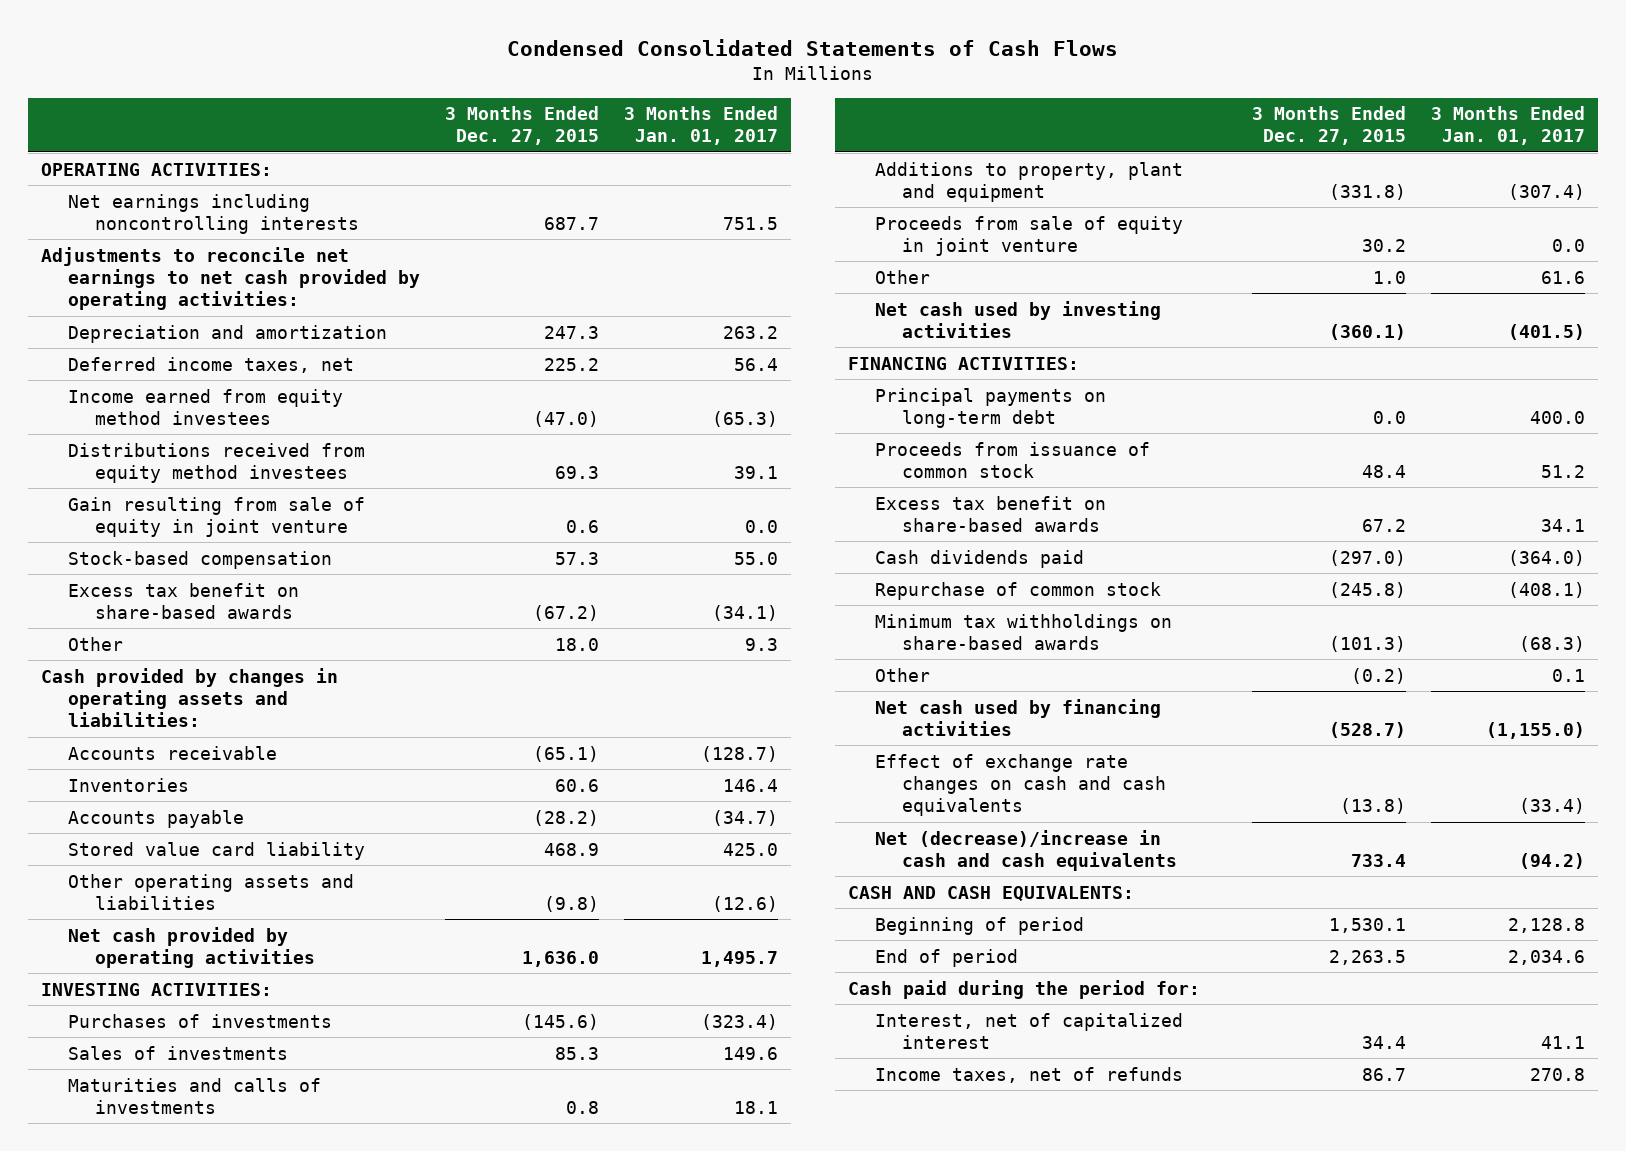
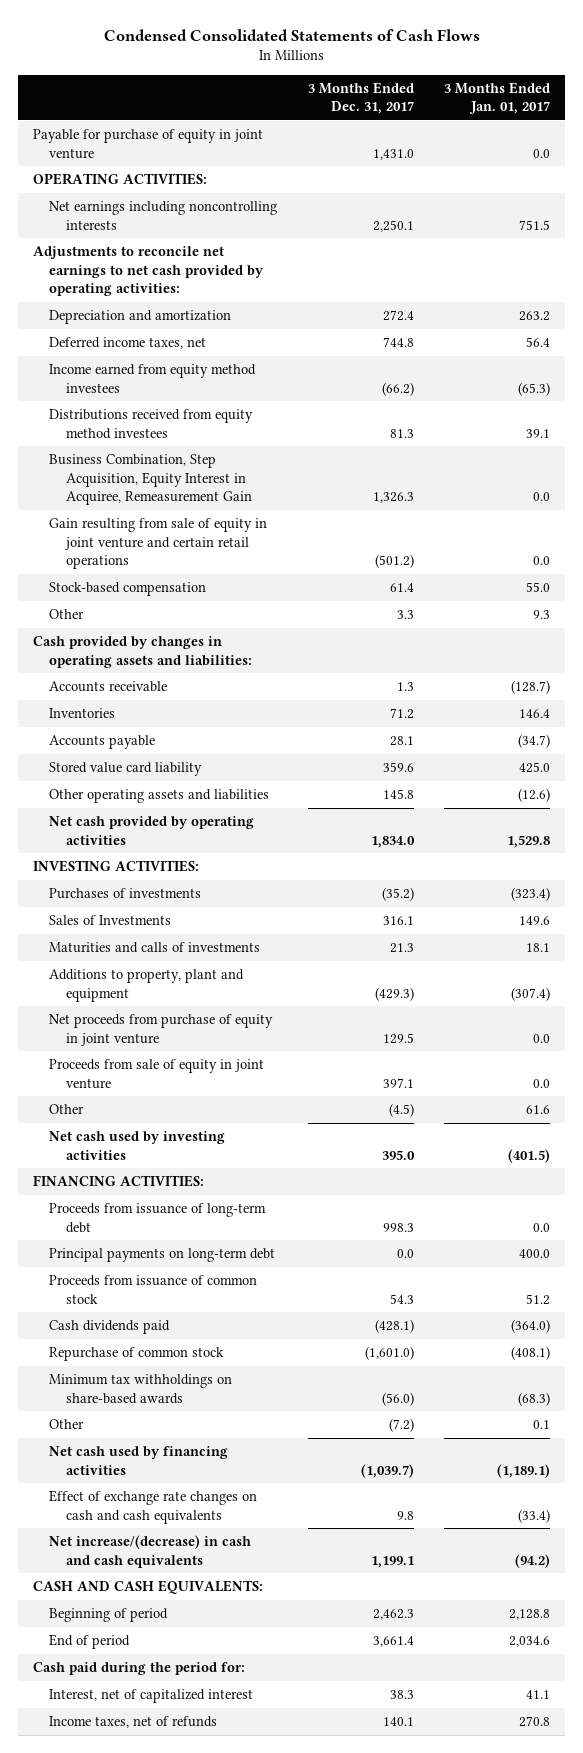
- | 3 Months Ended Dec. 27, 2015 | 3 Months Ended Jan. 01, 2017
+ | 3 Months Ended Dec. 31, 2017 | 3 Months Ended Jan. 01, 2017
+ Payable for purchase of equity in joint venture | 1,431.0 | 0.0
- Gain resulting from sale of equity in joint venture | 0.6 | 0.0
+ Business Combination, Step Acquisition, Equity Interest in Acquiree, Remeasurement Gain | 1,326.3 | 0.0
+ Gain resulting from sale of equity in joint venture and certain retail operations | (501.2) | 0.0
- Excess tax benefit on share-based awards | (67.2) | (34.1)
- Net cash provided by operating activities | 1,636.0 | 1,495.7
+ Net cash provided by operating activities | 1,834.0 | 1,529.8
- Sales of investments | 85.3 | 149.6
+ Sales of Investments | 316.1 | 149.6
+ Net proceeds from purchase of equity in joint venture | 129.5 | 0.0
+ Proceeds from issuance of long-term debt | 998.3 | 0.0
- Excess tax benefit on share-based awards | 67.2 | 34.1
- Net cash used by financing activities | (528.7) | (1,155.0)
+ Net cash used by financing activities | (1,039.7) | (1,189.1)
- Net (decrease)/increase in cash and cash equivalents | 733.4 | (94.2)
+ Net increase/(decrease) in cash and cash equivalents | 1,199.1 | (94.2)

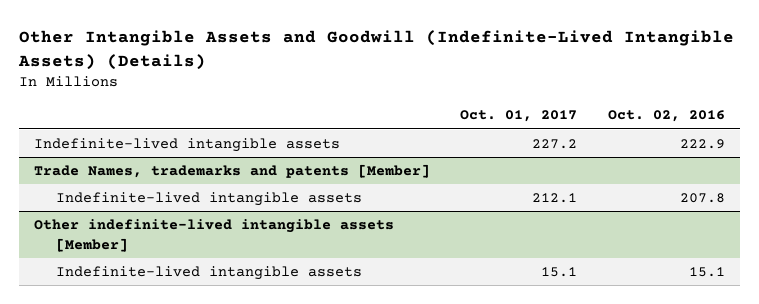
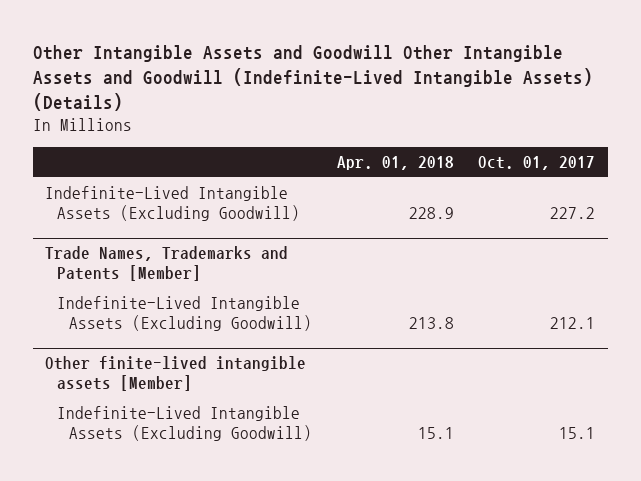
- Other Intangible Assets and Goodwill (Indefinite-Lived Intangible Assets) (Details)
+ Other Intangible Assets and Goodwill Other Intangible Assets and Goodwill (Indefinite-Lived Intangible Assets) (Details)
- | Oct. 01, 2017 | Oct. 02, 2016
+ | Apr. 01, 2018 | Oct. 01, 2017
- Indefinite-lived intangible assets | 227.2 | 222.9
- Trade Names, trademarks and patents [Member]
- Indefinite-lived intangible assets | 212.1 | 207.8
- Other indefinite-lived intangible assets [Member]
- Indefinite-lived intangible assets | 15.1 | 15.1
+ Indefinite-Lived Intangible Assets (Excluding Goodwill) | 228.9 | 227.2
+ Trade Names, Trademarks and Patents [Member]
+ Indefinite-Lived Intangible Assets (Excluding Goodwill) | 213.8 | 212.1
+ Other finite-lived intangible assets [Member]
+ Indefinite-Lived Intangible Assets (Excluding Goodwill) | 15.1 | 15.1

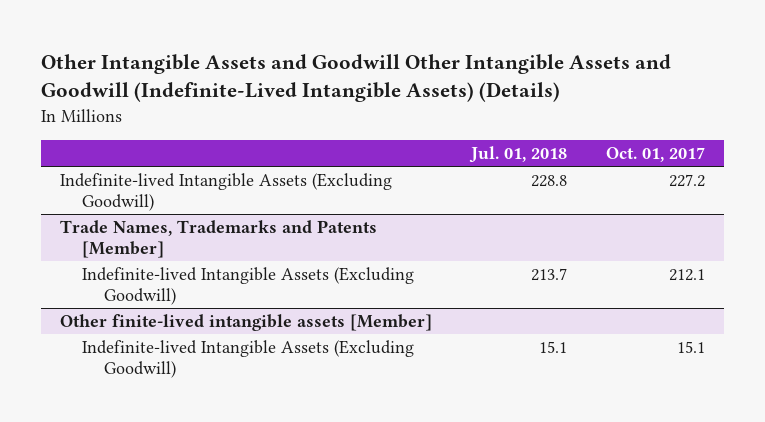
- | Apr. 01, 2018 | Oct. 01, 2017
+ | Jul. 01, 2018 | Oct. 01, 2017
- Indefinite-Lived Intangible Assets (Excluding Goodwill) | 228.9 | 227.2
+ Indefinite-lived Intangible Assets (Excluding Goodwill) | 228.8 | 227.2
@ Trade Names, Trademarks and Patents [Member]
- Indefinite-Lived Intangible Assets (Excluding Goodwill) | 213.8 | 212.1
+ Indefinite-lived Intangible Assets (Excluding Goodwill) | 213.7 | 212.1
@ Other finite-lived intangible assets [Member]
- Indefinite-Lived Intangible Assets (Excluding Goodwill) | 15.1 | 15.1
+ Indefinite-lived Intangible Assets (Excluding Goodwill) | 15.1 | 15.1

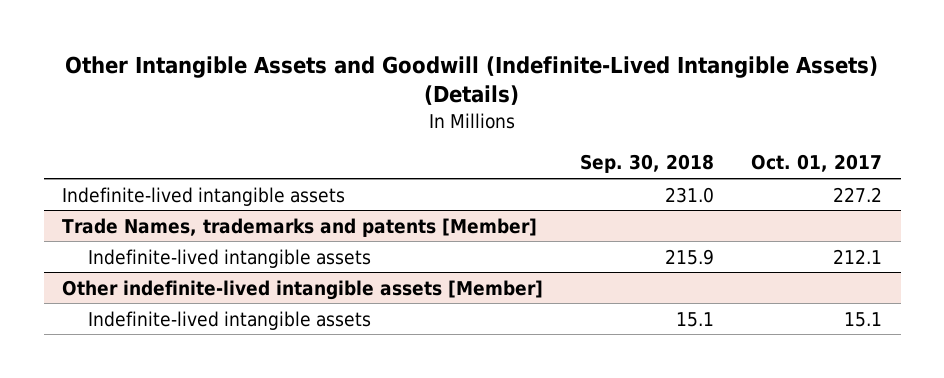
- Other Intangible Assets and Goodwill Other Intangible Assets and Goodwill (Indefinite-Lived Intangible Assets) (Details)
+ Other Intangible Assets and Goodwill (Indefinite-Lived Intangible Assets) (Details)
- | Jul. 01, 2018 | Oct. 01, 2017
+ | Sep. 30, 2018 | Oct. 01, 2017
- Indefinite-lived Intangible Assets (Excluding Goodwill) | 228.8 | 227.2
- Trade Names, Trademarks and Patents [Member]
- Indefinite-lived Intangible Assets (Excluding Goodwill) | 213.7 | 212.1
- Other finite-lived intangible assets [Member]
- Indefinite-lived Intangible Assets (Excluding Goodwill) | 15.1 | 15.1
+ Indefinite-lived intangible assets | 231.0 | 227.2
+ Trade Names, trademarks and patents [Member]
+ Indefinite-lived intangible assets | 215.9 | 212.1
+ Other indefinite-lived intangible assets [Member]
+ Indefinite-lived intangible assets | 15.1 | 15.1

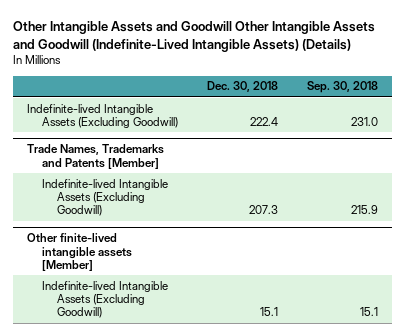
- Other Intangible Assets and Goodwill (Indefinite-Lived Intangible Assets) (Details)
+ Other Intangible Assets and Goodwill Other Intangible Assets and Goodwill (Indefinite-Lived Intangible Assets) (Details)
- | Sep. 30, 2018 | Oct. 01, 2017
+ | Dec. 30, 2018 | Sep. 30, 2018
- Indefinite-lived intangible assets | 231.0 | 227.2
- Trade Names, trademarks and patents [Member]
- Indefinite-lived intangible assets | 215.9 | 212.1
- Other indefinite-lived intangible assets [Member]
- Indefinite-lived intangible assets | 15.1 | 15.1
+ Indefinite-lived Intangible Assets (Excluding Goodwill) | 222.4 | 231.0
+ Trade Names, Trademarks and Patents [Member]
+ Indefinite-lived Intangible Assets (Excluding Goodwill) | 207.3 | 215.9
+ Other finite-lived intangible assets [Member]
+ Indefinite-lived Intangible Assets (Excluding Goodwill) | 15.1 | 15.1

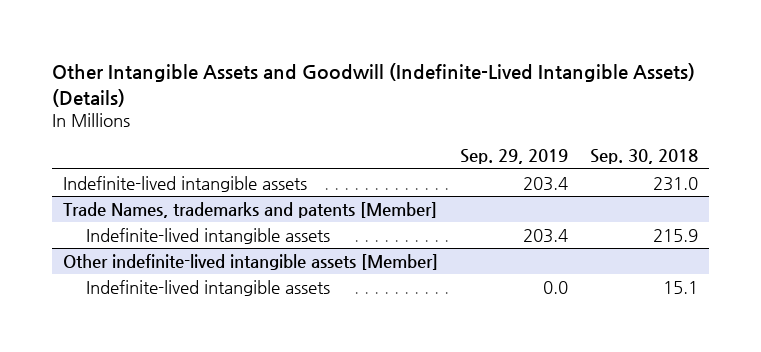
- Other Intangible Assets and Goodwill Other Intangible Assets and Goodwill (Indefinite-Lived Intangible Assets) (Details)
+ Other Intangible Assets and Goodwill (Indefinite-Lived Intangible Assets) (Details)
- | Dec. 30, 2018 | Sep. 30, 2018
+ | Sep. 29, 2019 | Sep. 30, 2018
- Indefinite-lived Intangible Assets (Excluding Goodwill) | 222.4 | 231.0
- Trade Names, Trademarks and Patents [Member]
- Indefinite-lived Intangible Assets (Excluding Goodwill) | 207.3 | 215.9
- Other finite-lived intangible assets [Member]
- Indefinite-lived Intangible Assets (Excluding Goodwill) | 15.1 | 15.1
+ Indefinite-lived intangible assets | 203.4 | 231.0
+ Trade Names, trademarks and patents [Member]
+ Indefinite-lived intangible assets | 203.4 | 215.9
+ Other indefinite-lived intangible assets [Member]
+ Indefinite-lived intangible assets | 0.0 | 15.1

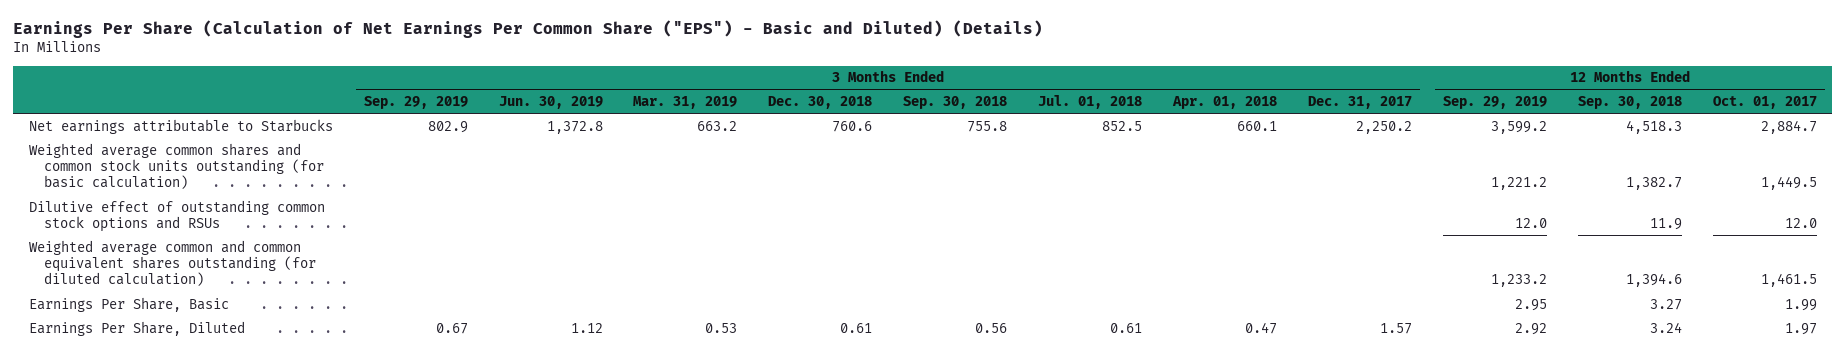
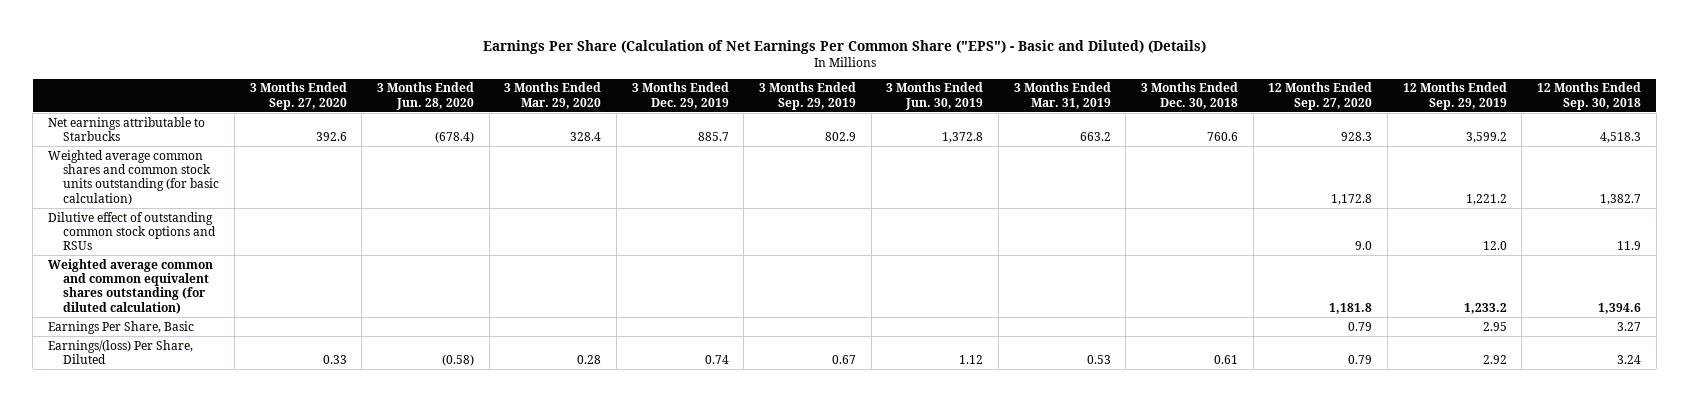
- | 3 Months Ended Sep. 29, 2019 | 3 Months Ended Jun. 30, 2019 | 3 Months Ended Mar. 31, 2019 | 3 Months Ended Dec. 30, 2018 | 3 Months Ended Sep. 30, 2018 | 3 Months Ended Jul. 01, 2018 | 3 Months Ended Apr. 01, 2018 | 3 Months Ended Dec. 31, 2017 | 12 Months Ended Sep. 29, 2019 | 12 Months Ended Sep. 30, 2018 | 12 Months Ended Oct. 01, 2017
+ | 3 Months Ended Sep. 27, 2020 | 3 Months Ended Jun. 28, 2020 | 3 Months Ended Mar. 29, 2020 | 3 Months Ended Dec. 29, 2019 | 3 Months Ended Sep. 29, 2019 | 3 Months Ended Jun. 30, 2019 | 3 Months Ended Mar. 31, 2019 | 3 Months Ended Dec. 30, 2018 | 12 Months Ended Sep. 27, 2020 | 12 Months Ended Sep. 29, 2019 | 12 Months Ended Sep. 30, 2018
- Earnings Per Share, Diluted | 0.67 | 1.12 | 0.53 | 0.61 | 0.56 | 0.61 | 0.47 | 1.57 | 2.92 | 3.24 | 1.97
+ Earnings/(loss) Per Share, Diluted | 0.33 | (0.58) | 0.28 | 0.74 | 0.67 | 1.12 | 0.53 | 0.61 | 0.79 | 2.92 | 3.24

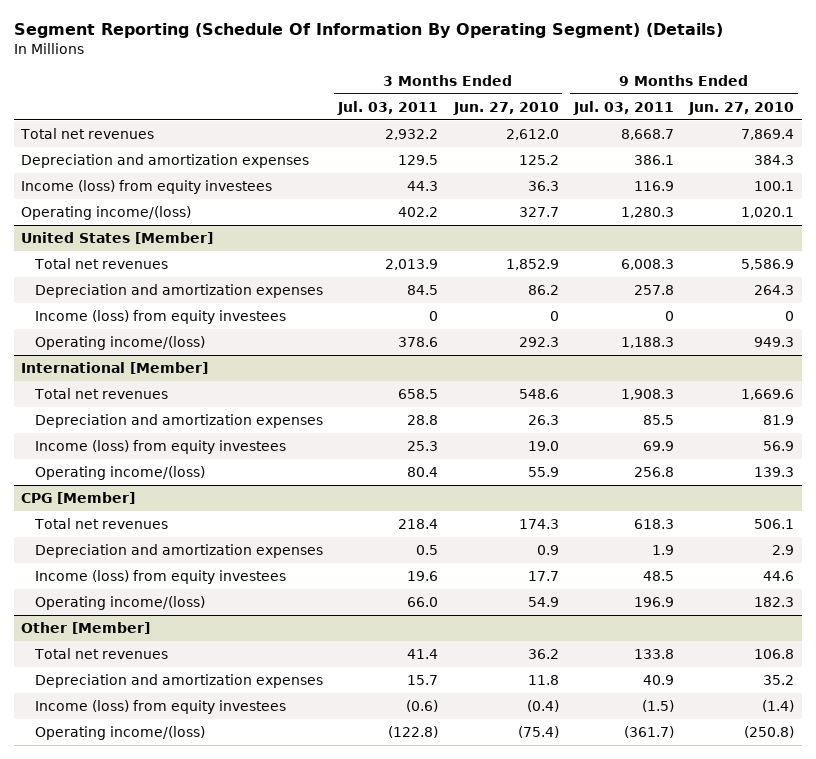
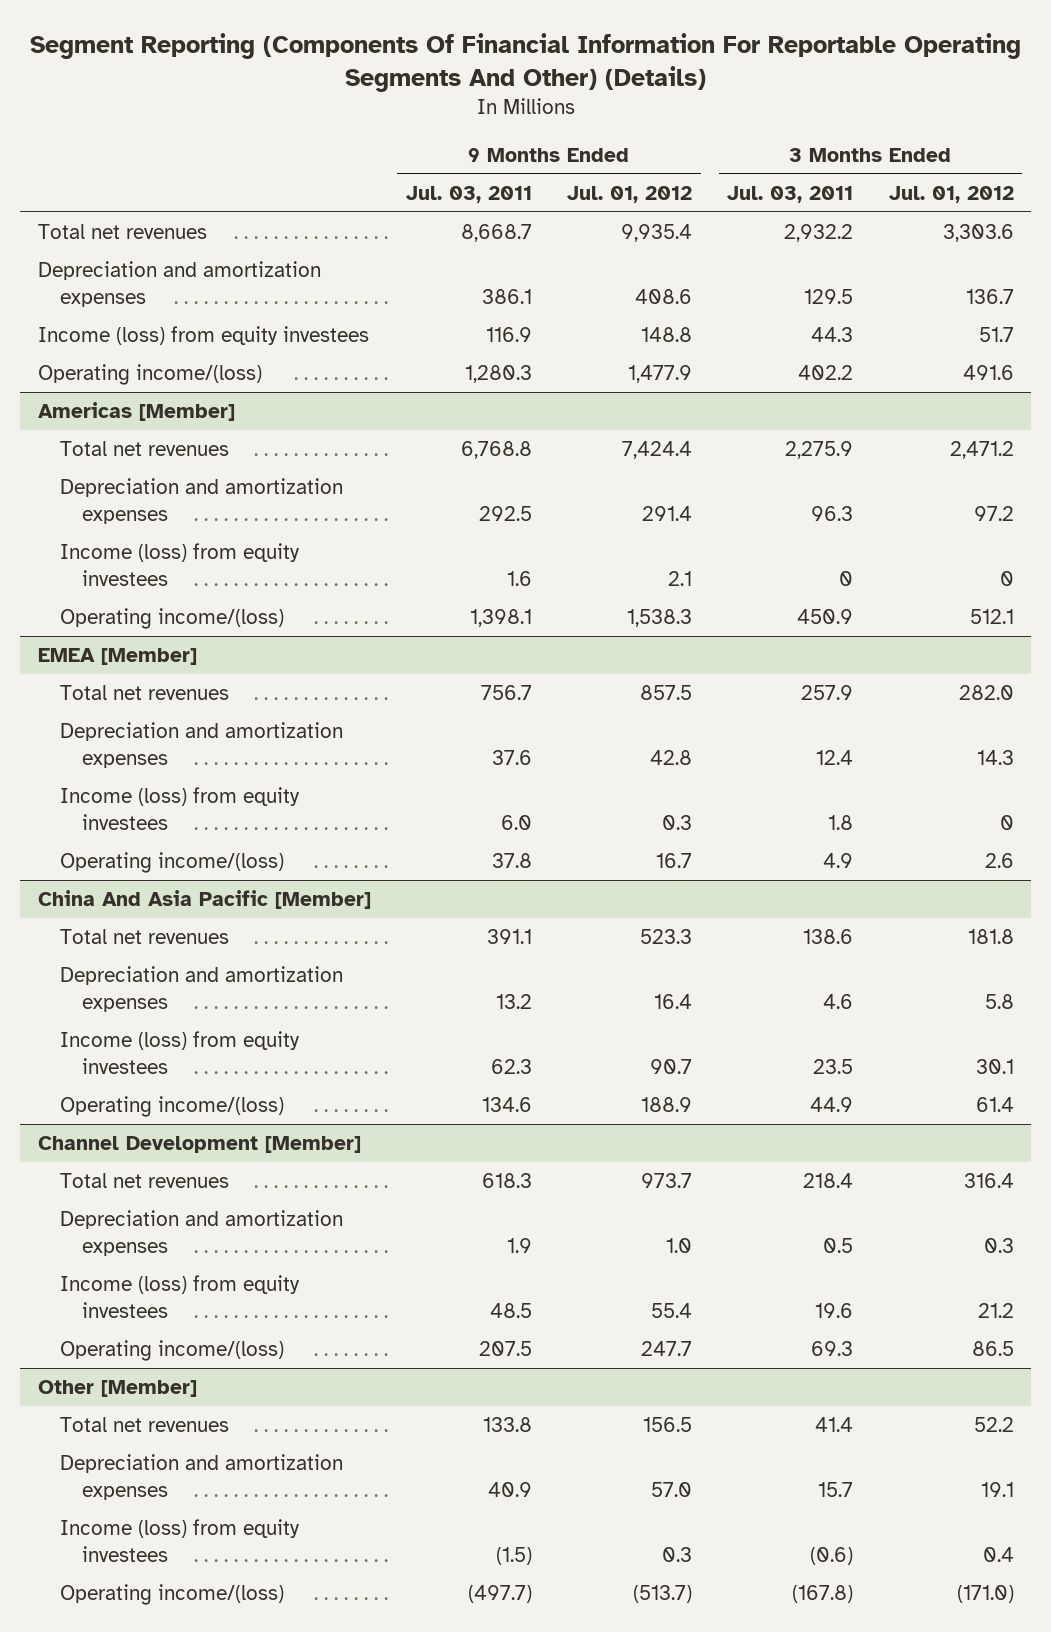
- Segment Reporting (Schedule Of Information By Operating Segment) (Details)
+ Segment Reporting (Components Of Financial Information For Reportable Operating Segments And Other) (Details)
- | 3 Months Ended Jul. 03, 2011 | 3 Months Ended Jun. 27, 2010 | 9 Months Ended Jul. 03, 2011 | 9 Months Ended Jun. 27, 2010
+ | 9 Months Ended Jul. 03, 2011 | 9 Months Ended Jul. 01, 2012 | 3 Months Ended Jul. 03, 2011 | 3 Months Ended Jul. 01, 2012
- United States [Member]
- Total net revenues | 2,013.9 | 1,852.9 | 6,008.3 | 5,586.9
- Depreciation and amortization expenses | 84.5 | 86.2 | 257.8 | 264.3
- Income (loss) from equity investees | 0 | 0 | 0 | 0
- Operating income/(loss) | 378.6 | 292.3 | 1,188.3 | 949.3
- International [Member]
- Total net revenues | 658.5 | 548.6 | 1,908.3 | 1,669.6
- Depreciation and amortization expenses | 28.8 | 26.3 | 85.5 | 81.9
- Income (loss) from equity investees | 25.3 | 19.0 | 69.9 | 56.9
- Operating income/(loss) | 80.4 | 55.9 | 256.8 | 139.3
- CPG [Member]
+ Americas [Member]
+ Total net revenues | 6,768.8 | 7,424.4 | 2,275.9 | 2,471.2
+ Depreciation and amortization expenses | 292.5 | 291.4 | 96.3 | 97.2
+ Income (loss) from equity investees | 1.6 | 2.1 | 0 | 0
+ Operating income/(loss) | 1,398.1 | 1,538.3 | 450.9 | 512.1
+ EMEA [Member]
+ Total net revenues | 756.7 | 857.5 | 257.9 | 282.0
+ Depreciation and amortization expenses | 37.6 | 42.8 | 12.4 | 14.3
+ Income (loss) from equity investees | 6.0 | 0.3 | 1.8 | 0
+ Operating income/(loss) | 37.8 | 16.7 | 4.9 | 2.6
+ China And Asia Pacific [Member]
+ Total net revenues | 391.1 | 523.3 | 138.6 | 181.8
+ Depreciation and amortization expenses | 13.2 | 16.4 | 4.6 | 5.8
+ Income (loss) from equity investees | 62.3 | 90.7 | 23.5 | 30.1
+ Operating income/(loss) | 134.6 | 188.9 | 44.9 | 61.4
+ Channel Development [Member]
- Operating income/(loss) | 66.0 | 54.9 | 196.9 | 182.3
+ Operating income/(loss) | 207.5 | 247.7 | 69.3 | 86.5
@ Other [Member]
- Operating income/(loss) | (122.8) | (75.4) | (361.7) | (250.8)
+ Operating income/(loss) | (497.7) | (513.7) | (167.8) | (171.0)

